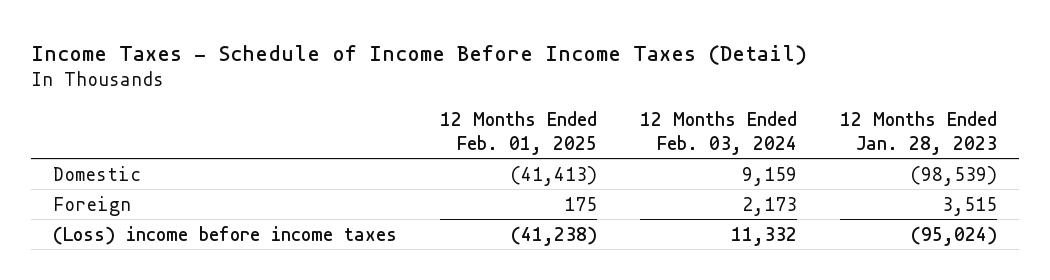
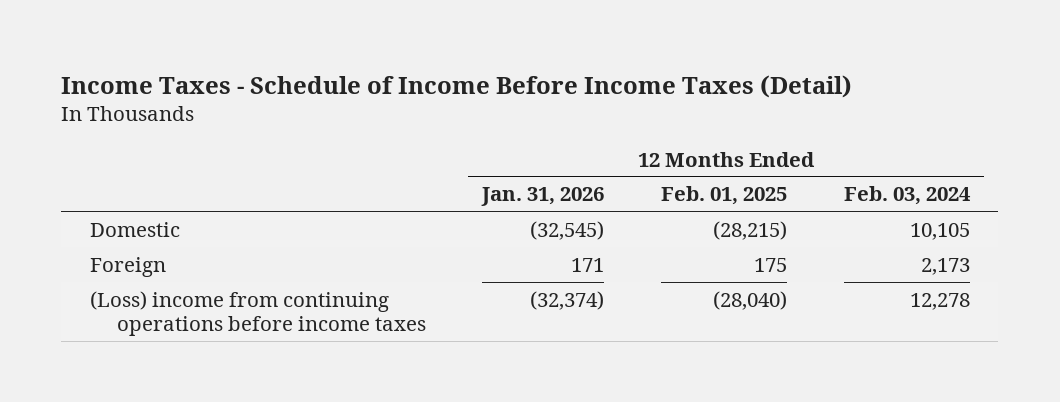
- | 12 Months Ended Feb. 01, 2025 | 12 Months Ended Feb. 03, 2024 | 12 Months Ended Jan. 28, 2023
+ | 12 Months Ended Jan. 31, 2026 | 12 Months Ended Feb. 01, 2025 | 12 Months Ended Feb. 03, 2024
- Domestic | (41,413) | 9,159 | (98,539)
+ Domestic | (32,545) | (28,215) | 10,105
- (Loss) income before income taxes | (41,238) | 11,332 | (95,024)
+ (Loss) income from continuing operations before income taxes | (32,374) | (28,040) | 12,278

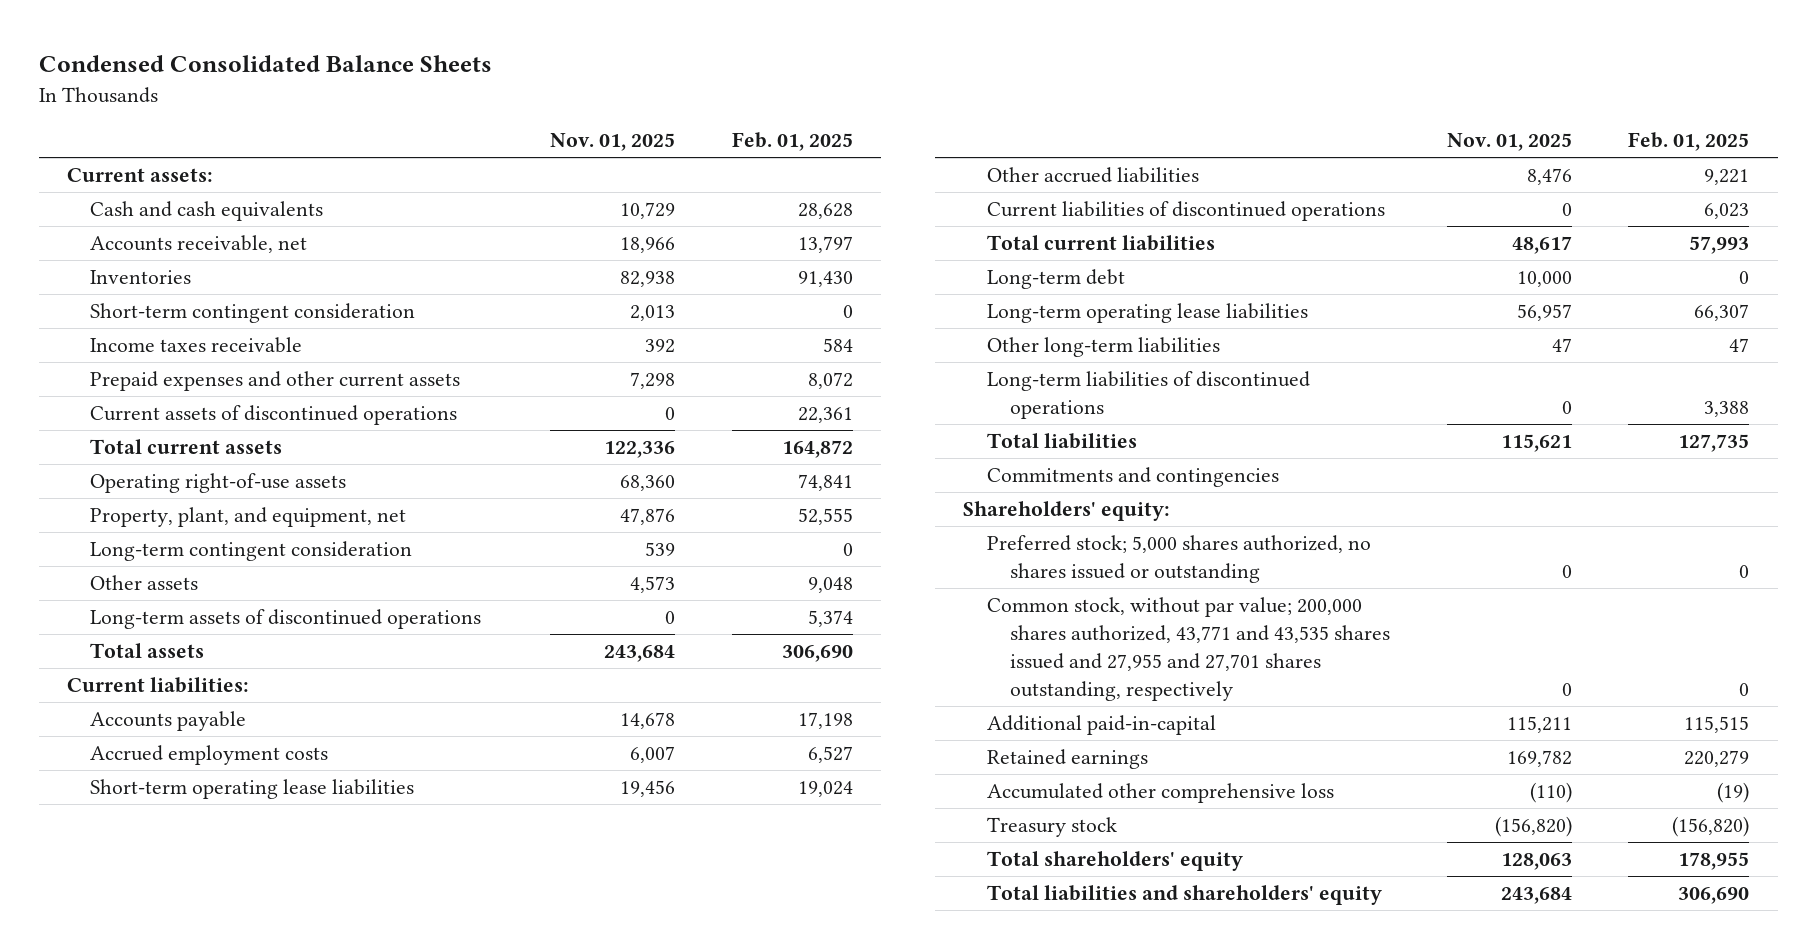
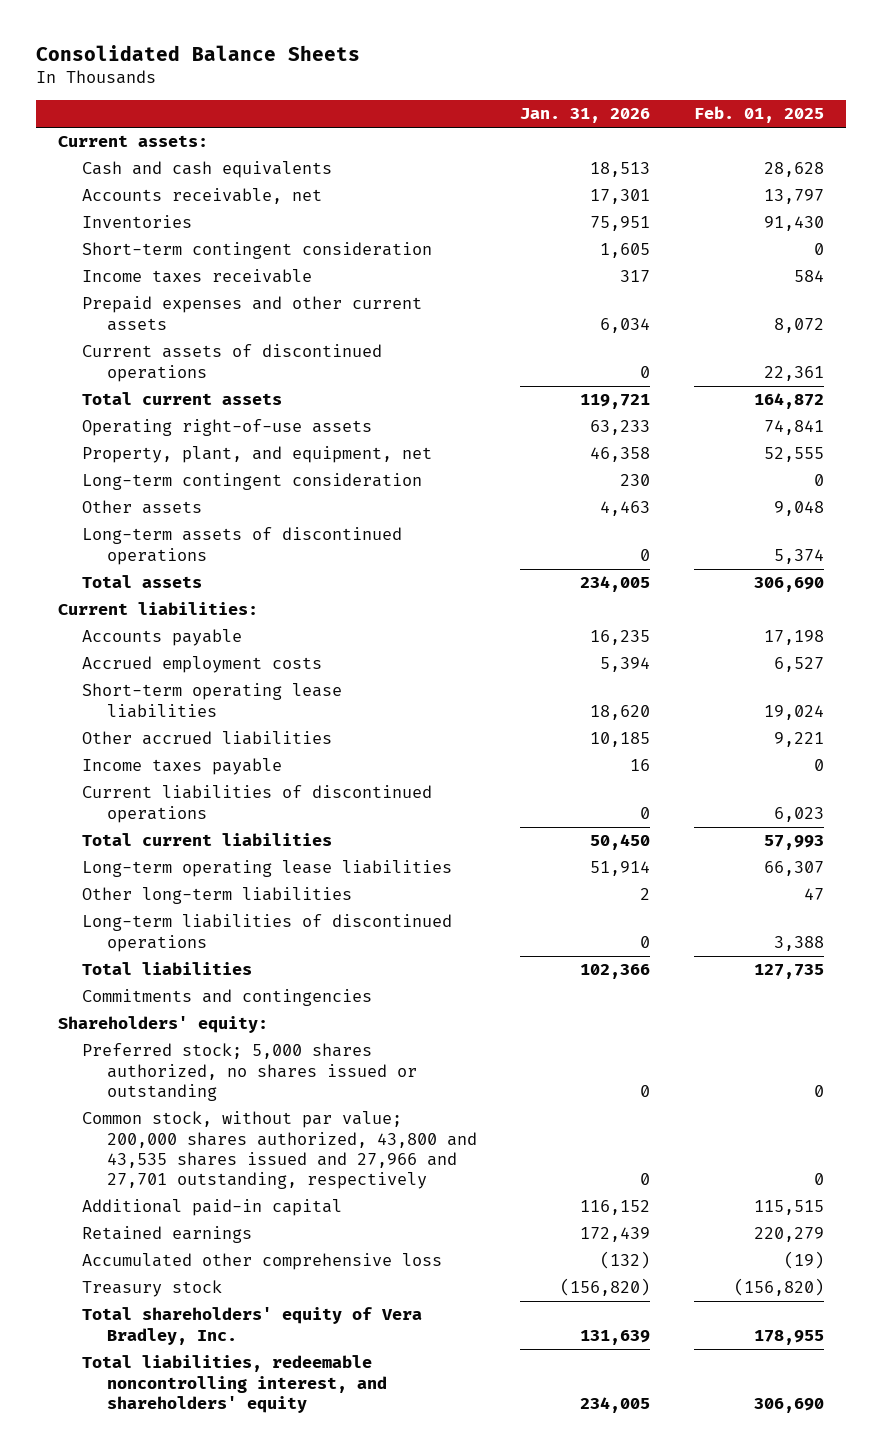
- Condensed Consolidated Balance Sheets
+ Consolidated Balance Sheets
- | Nov. 01, 2025 | Feb. 01, 2025
+ | Jan. 31, 2026 | Feb. 01, 2025
+ Income taxes payable | 16 | 0
- Long-term debt | 10,000 | 0
- Common stock, without par value; 200,000 shares authorized, 43,771 and 43,535 shares issued and 27,955 and 27,701 shares outstanding, respectively | 0 | 0
- Additional paid-in-capital | 115,211 | 115,515
+ Common stock, without par value; 200,000 shares authorized, 43,800 and 43,535 shares issued and 27,966 and 27,701 outstanding, respectively | 0 | 0
+ Additional paid-in capital | 116,152 | 115,515
- Total shareholders' equity | 128,063 | 178,955
- Total liabilities and shareholders' equity | 243,684 | 306,690
+ Total shareholders' equity of Vera Bradley, Inc. | 131,639 | 178,955
+ Total liabilities, redeemable noncontrolling interest, and shareholders' equity | 234,005 | 306,690

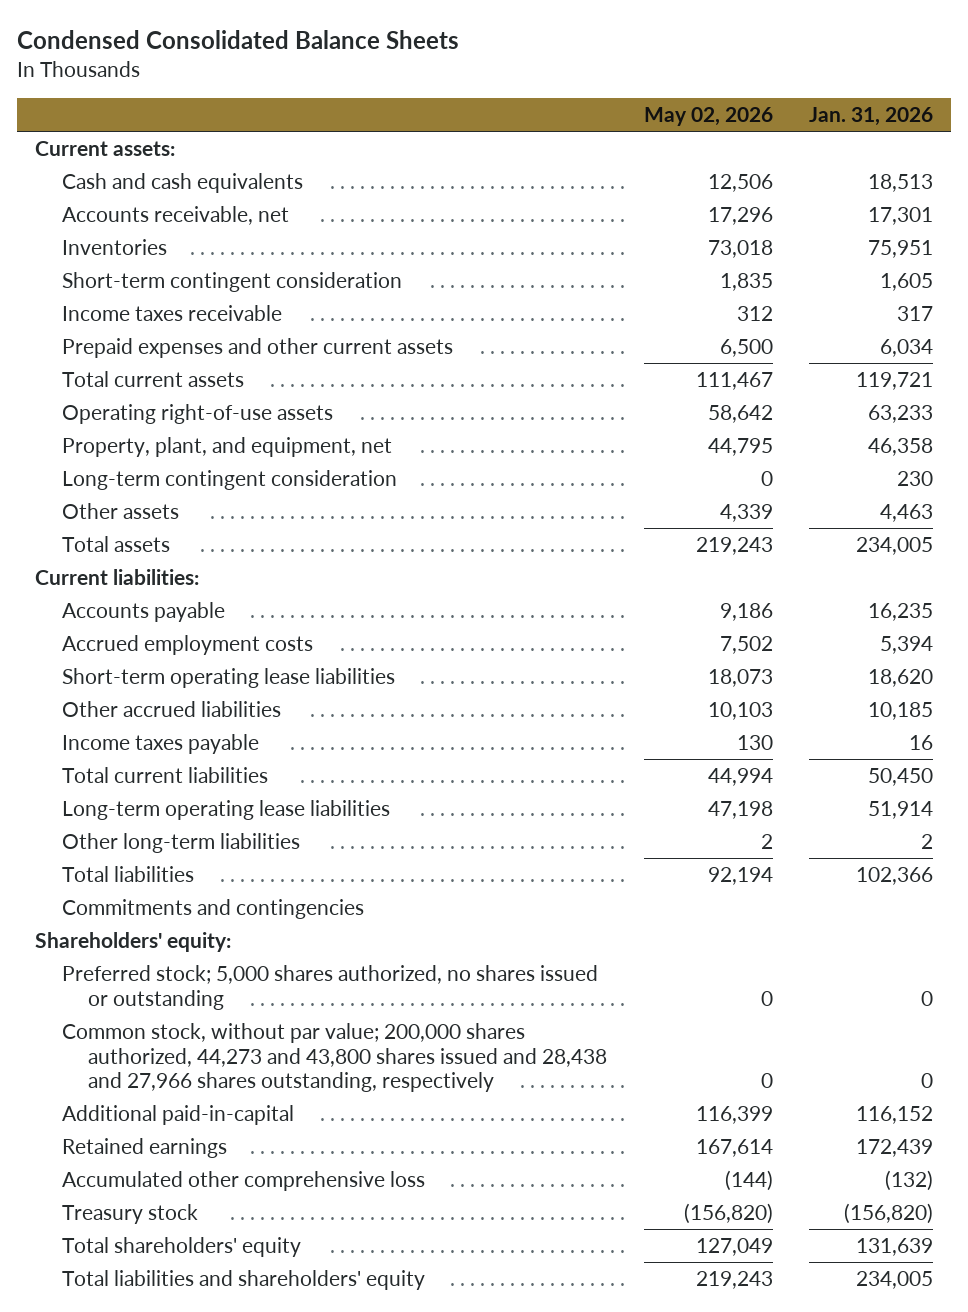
- Consolidated Balance Sheets
+ Condensed Consolidated Balance Sheets
- | Jan. 31, 2026 | Feb. 01, 2025
+ | May 02, 2026 | Jan. 31, 2026
- Current assets of discontinued operations | 0 | 22,361
- Long-term assets of discontinued operations | 0 | 5,374
- Current liabilities of discontinued operations | 0 | 6,023
- Long-term liabilities of discontinued operations | 0 | 3,388
- Common stock, without par value; 200,000 shares authorized, 43,800 and 43,535 shares issued and 27,966 and 27,701 outstanding, respectively | 0 | 0
- Additional paid-in capital | 116,152 | 115,515
+ Common stock, without par value; 200,000 shares authorized, 44,273 and 43,800 shares issued and 28,438 and 27,966 shares outstanding, respectively | 0 | 0
+ Additional paid-in-capital | 116,399 | 116,152
- Total shareholders' equity of Vera Bradley, Inc. | 131,639 | 178,955
- Total liabilities, redeemable noncontrolling interest, and shareholders' equity | 234,005 | 306,690
+ Total shareholders' equity | 127,049 | 131,639
+ Total liabilities and shareholders' equity | 219,243 | 234,005

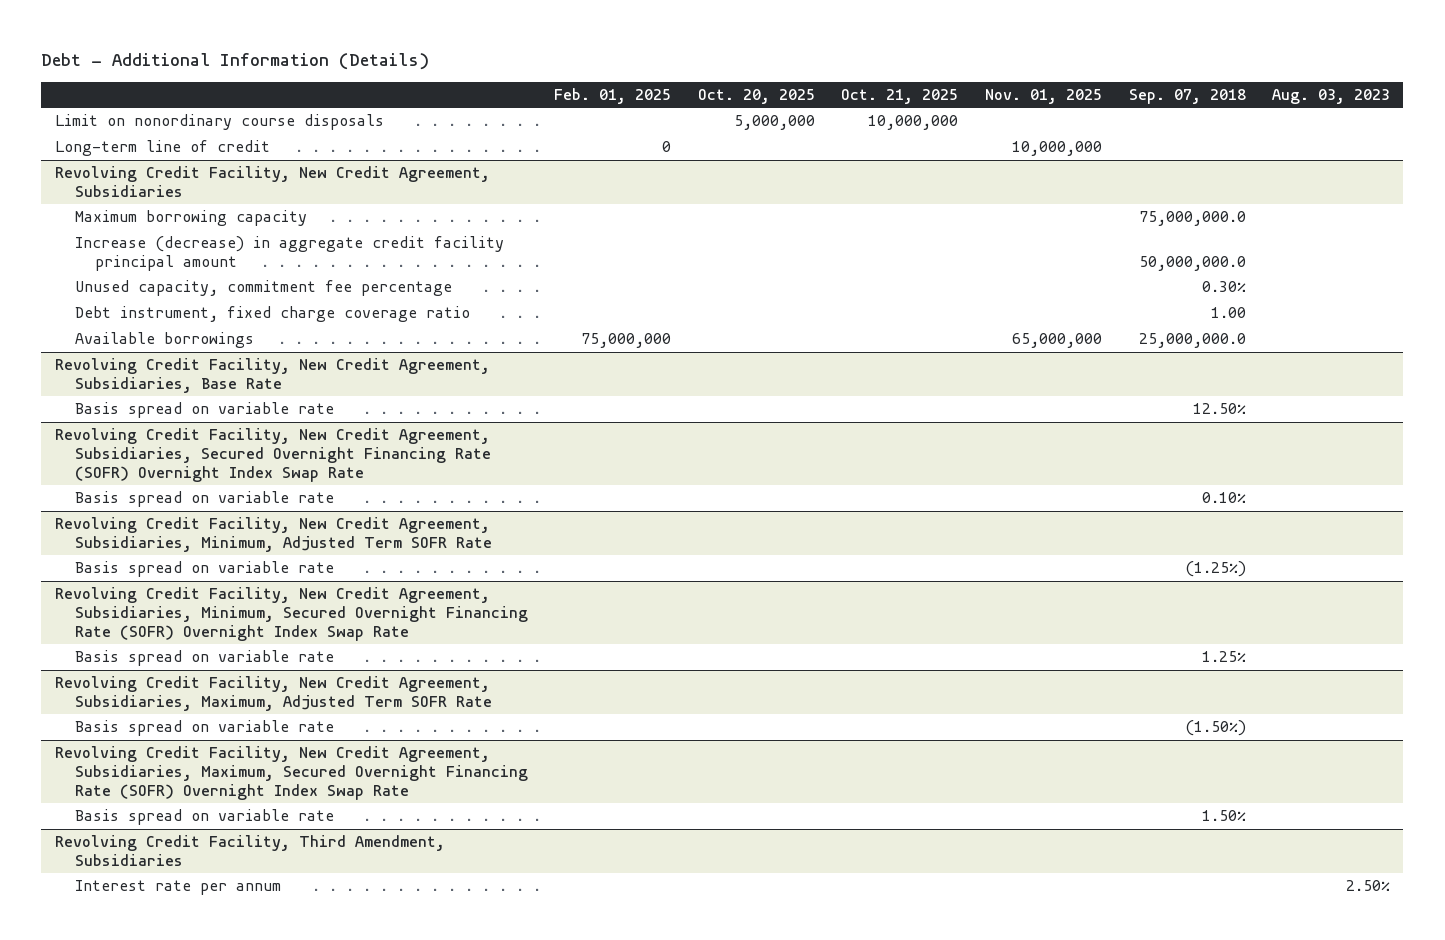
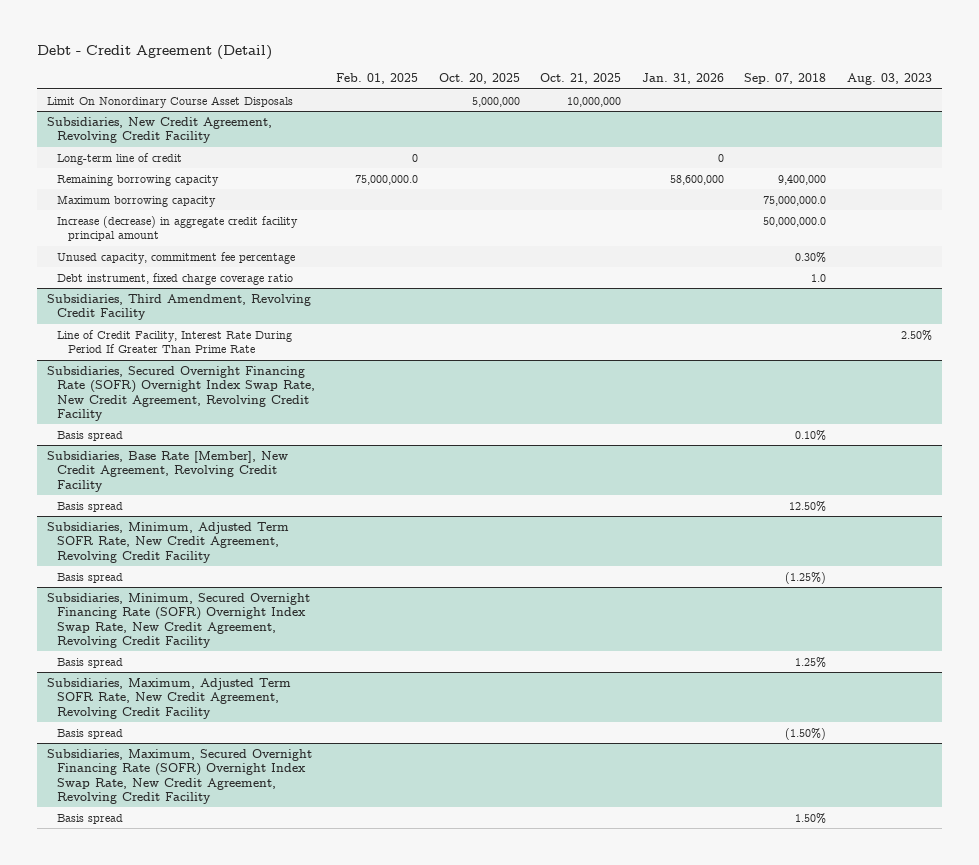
- Debt - Additional Information (Details)
+ Debt - Credit Agreement (Detail)
- | Feb. 01, 2025 | Oct. 20, 2025 | Oct. 21, 2025 | Nov. 01, 2025 | Sep. 07, 2018 | Aug. 03, 2023
+ | Feb. 01, 2025 | Oct. 20, 2025 | Oct. 21, 2025 | Jan. 31, 2026 | Sep. 07, 2018 | Aug. 03, 2023
- Limit on nonordinary course disposals | | 5,000,000 | 10,000,000 | | |
+ Limit On Nonordinary Course Asset Disposals | | 5,000,000 | 10,000,000 | | |
+ Subsidiaries, New Credit Agreement, Revolving Credit Facility
- Revolving Credit Facility, New Credit Agreement, Subsidiaries
+ Remaining borrowing capacity | 75,000,000.0 | | | 58,600,000 | 9,400,000 |
- Debt instrument, fixed charge coverage ratio | | | | | 1.00 |
- Available borrowings | 75,000,000 | | | 65,000,000 | 25,000,000.0 |
- Revolving Credit Facility, New Credit Agreement, Subsidiaries, Base Rate
- Basis spread on variable rate | | | | | 12.50% |
- Revolving Credit Facility, New Credit Agreement, Subsidiaries, Secured Overnight Financing Rate (SOFR) Overnight Index Swap Rate
- Basis spread on variable rate | | | | | 0.10% |
- Revolving Credit Facility, New Credit Agreement, Subsidiaries, Minimum, Adjusted Term SOFR Rate
- Basis spread on variable rate | | | | | (1.25%) |
- Revolving Credit Facility, New Credit Agreement, Subsidiaries, Minimum, Secured Overnight Financing Rate (SOFR) Overnight Index Swap Rate
- Basis spread on variable rate | | | | | 1.25% |
- Revolving Credit Facility, New Credit Agreement, Subsidiaries, Maximum, Adjusted Term SOFR Rate
- Basis spread on variable rate | | | | | (1.50%) |
- Revolving Credit Facility, New Credit Agreement, Subsidiaries, Maximum, Secured Overnight Financing Rate (SOFR) Overnight Index Swap Rate
- Basis spread on variable rate | | | | | 1.50% |
- Revolving Credit Facility, Third Amendment, Subsidiaries
- Interest rate per annum | | | | | | 2.50%
+ Debt instrument, fixed charge coverage ratio | | | | | 1.0 |
+ Subsidiaries, Third Amendment, Revolving Credit Facility
+ Line of Credit Facility, Interest Rate During Period If Greater Than Prime Rate | | | | | | 2.50%
+ Subsidiaries, Secured Overnight Financing Rate (SOFR) Overnight Index Swap Rate, New Credit Agreement, Revolving Credit Facility
+ Basis spread | | | | | 0.10% |
+ Subsidiaries, Base Rate [Member], New Credit Agreement, Revolving Credit Facility
+ Basis spread | | | | | 12.50% |
+ Subsidiaries, Minimum, Adjusted Term SOFR Rate, New Credit Agreement, Revolving Credit Facility
+ Basis spread | | | | | (1.25%) |
+ Subsidiaries, Minimum, Secured Overnight Financing Rate (SOFR) Overnight Index Swap Rate, New Credit Agreement, Revolving Credit Facility
+ Basis spread | | | | | 1.25% |
+ Subsidiaries, Maximum, Adjusted Term SOFR Rate, New Credit Agreement, Revolving Credit Facility
+ Basis spread | | | | | (1.50%) |
+ Subsidiaries, Maximum, Secured Overnight Financing Rate (SOFR) Overnight Index Swap Rate, New Credit Agreement, Revolving Credit Facility
+ Basis spread | | | | | 1.50% |

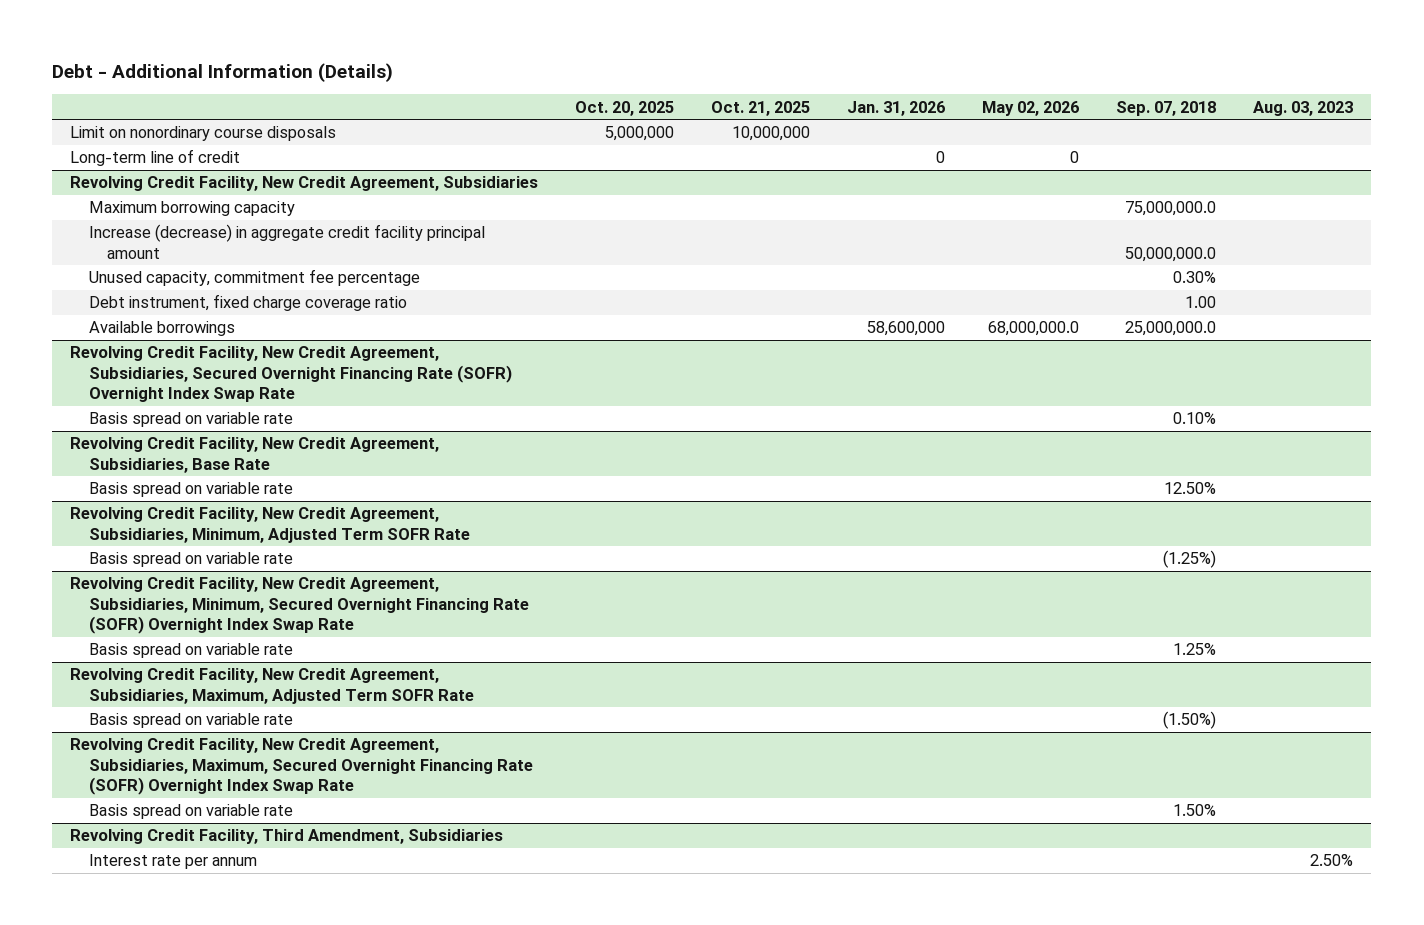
- Debt - Credit Agreement (Detail)
+ Debt - Additional Information (Details)
- | Feb. 01, 2025 | Oct. 20, 2025 | Oct. 21, 2025 | Jan. 31, 2026 | Sep. 07, 2018 | Aug. 03, 2023
+ | Oct. 20, 2025 | Oct. 21, 2025 | Jan. 31, 2026 | May 02, 2026 | Sep. 07, 2018 | Aug. 03, 2023
- Limit On Nonordinary Course Asset Disposals | | 5,000,000 | 10,000,000 | | |
- Subsidiaries, New Credit Agreement, Revolving Credit Facility
+ Limit on nonordinary course disposals | 5,000,000 | 10,000,000 | | | |
- Remaining borrowing capacity | 75,000,000.0 | | | 58,600,000 | 9,400,000 |
+ Revolving Credit Facility, New Credit Agreement, Subsidiaries
- Debt instrument, fixed charge coverage ratio | | | | | 1.0 |
- Subsidiaries, Third Amendment, Revolving Credit Facility
- Line of Credit Facility, Interest Rate During Period If Greater Than Prime Rate | | | | | | 2.50%
- Subsidiaries, Secured Overnight Financing Rate (SOFR) Overnight Index Swap Rate, New Credit Agreement, Revolving Credit Facility
- Basis spread | | | | | 0.10% |
- Subsidiaries, Base Rate [Member], New Credit Agreement, Revolving Credit Facility
- Basis spread | | | | | 12.50% |
- Subsidiaries, Minimum, Adjusted Term SOFR Rate, New Credit Agreement, Revolving Credit Facility
- Basis spread | | | | | (1.25%) |
- Subsidiaries, Minimum, Secured Overnight Financing Rate (SOFR) Overnight Index Swap Rate, New Credit Agreement, Revolving Credit Facility
- Basis spread | | | | | 1.25% |
- Subsidiaries, Maximum, Adjusted Term SOFR Rate, New Credit Agreement, Revolving Credit Facility
- Basis spread | | | | | (1.50%) |
- Subsidiaries, Maximum, Secured Overnight Financing Rate (SOFR) Overnight Index Swap Rate, New Credit Agreement, Revolving Credit Facility
- Basis spread | | | | | 1.50% |
+ Debt instrument, fixed charge coverage ratio | | | | | 1.00 |
+ Available borrowings | | | 58,600,000 | 68,000,000.0 | 25,000,000.0 |
+ Revolving Credit Facility, New Credit Agreement, Subsidiaries, Secured Overnight Financing Rate (SOFR) Overnight Index Swap Rate
+ Basis spread on variable rate | | | | | 0.10% |
+ Revolving Credit Facility, New Credit Agreement, Subsidiaries, Base Rate
+ Basis spread on variable rate | | | | | 12.50% |
+ Revolving Credit Facility, New Credit Agreement, Subsidiaries, Minimum, Adjusted Term SOFR Rate
+ Basis spread on variable rate | | | | | (1.25%) |
+ Revolving Credit Facility, New Credit Agreement, Subsidiaries, Minimum, Secured Overnight Financing Rate (SOFR) Overnight Index Swap Rate
+ Basis spread on variable rate | | | | | 1.25% |
+ Revolving Credit Facility, New Credit Agreement, Subsidiaries, Maximum, Adjusted Term SOFR Rate
+ Basis spread on variable rate | | | | | (1.50%) |
+ Revolving Credit Facility, New Credit Agreement, Subsidiaries, Maximum, Secured Overnight Financing Rate (SOFR) Overnight Index Swap Rate
+ Basis spread on variable rate | | | | | 1.50% |
+ Revolving Credit Facility, Third Amendment, Subsidiaries
+ Interest rate per annum | | | | | | 2.50%

